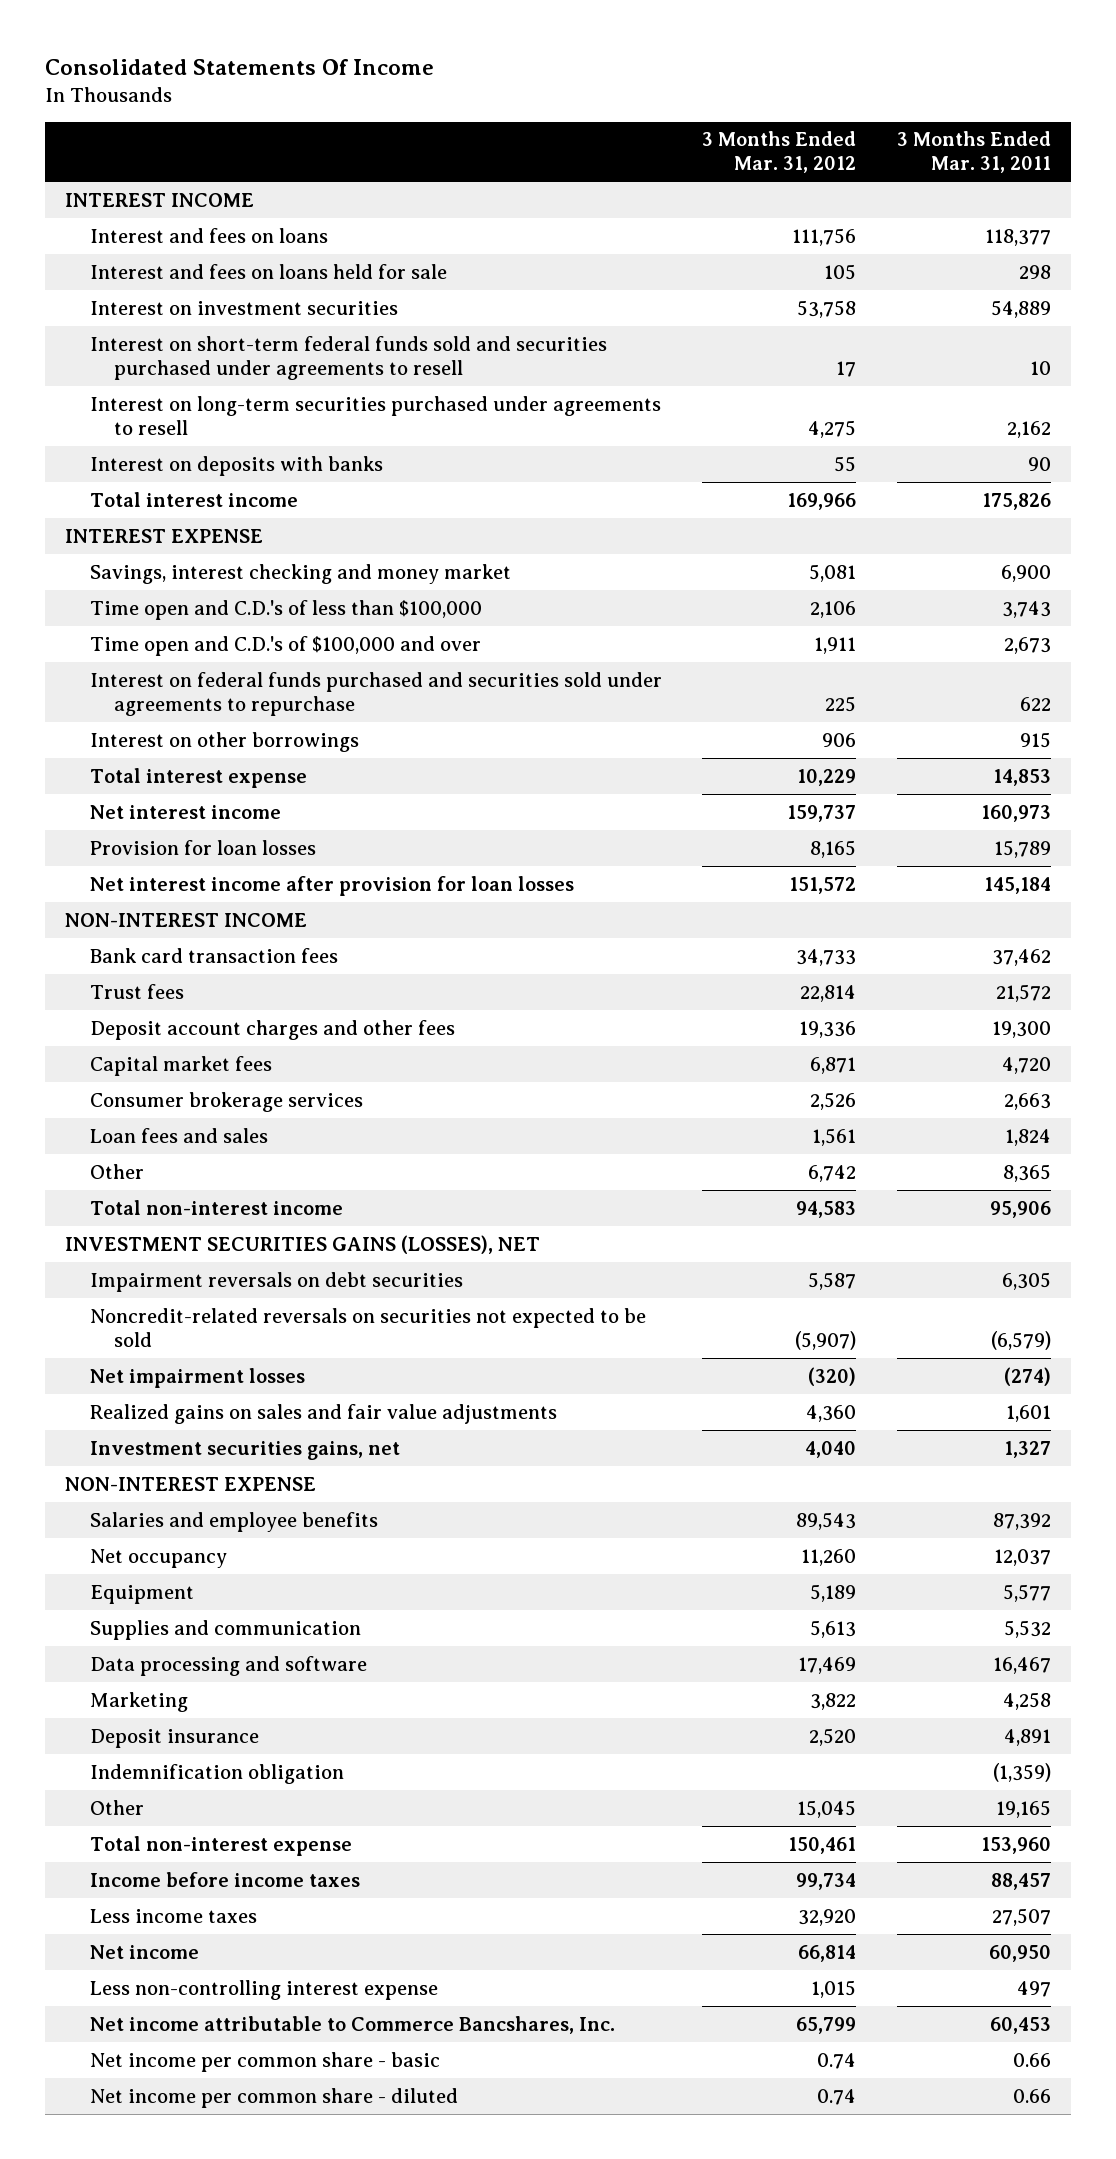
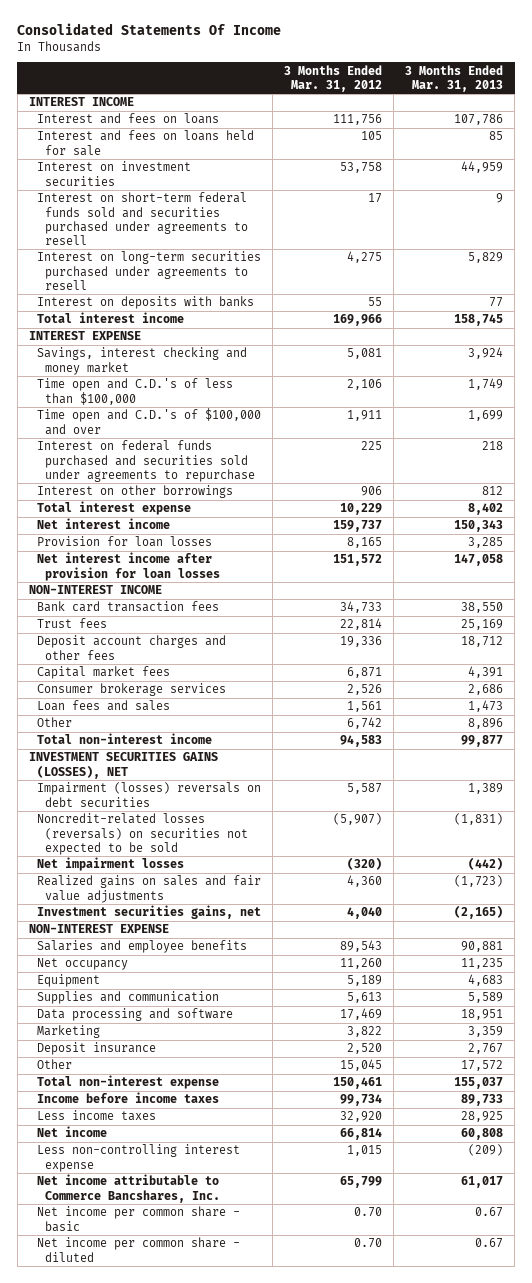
- | 3 Months Ended Mar. 31, 2012 | 3 Months Ended Mar. 31, 2011
+ | 3 Months Ended Mar. 31, 2012 | 3 Months Ended Mar. 31, 2013
- Impairment reversals on debt securities | 5,587 | 6,305
- Noncredit-related reversals on securities not expected to be sold | (5,907) | (6,579)
+ Impairment (losses) reversals on debt securities | 5,587 | 1,389
+ Noncredit-related losses (reversals) on securities not expected to be sold | (5,907) | (1,831)
- Indemnification obligation | | (1,359)
- Net income per common share - basic | 0.74 | 0.66
- Net income per common share - diluted | 0.74 | 0.66
+ Net income per common share - basic | 0.70 | 0.67
+ Net income per common share - diluted | 0.70 | 0.67

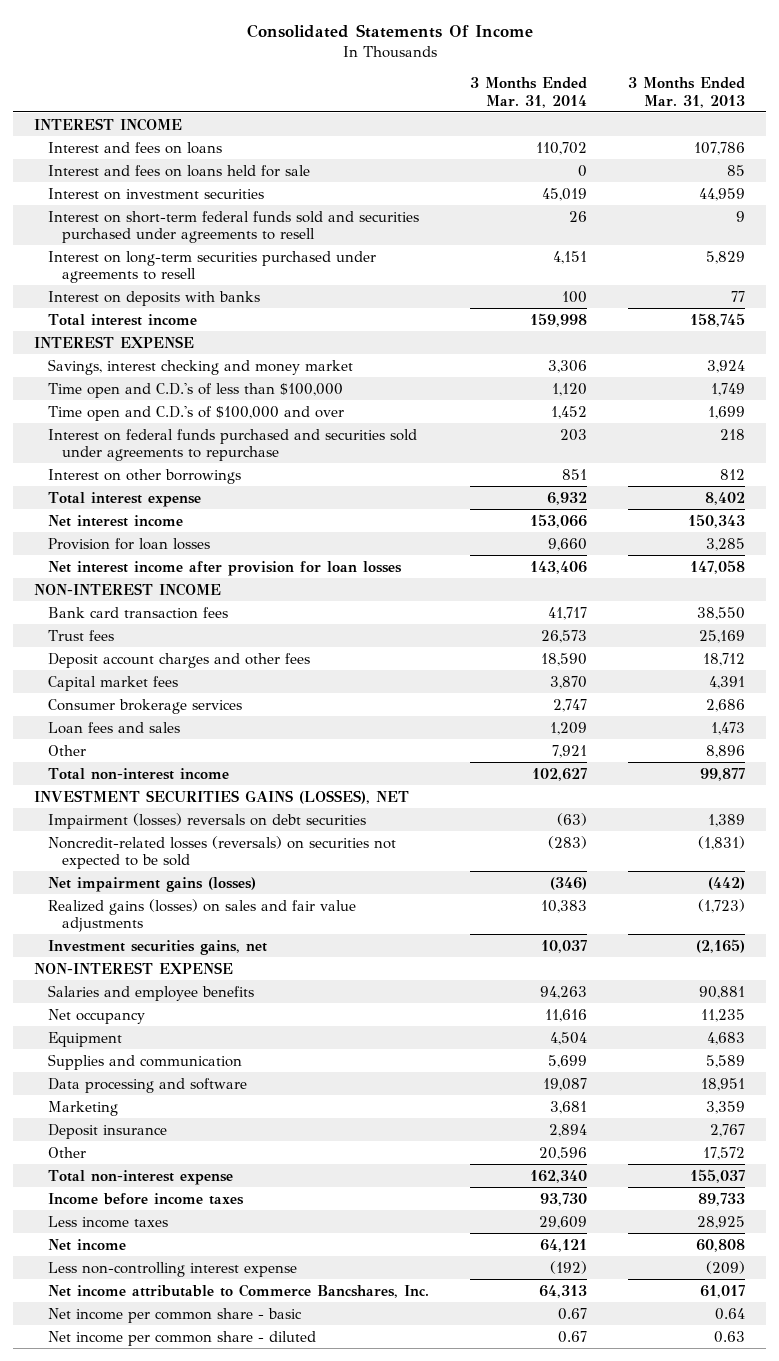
- | 3 Months Ended Mar. 31, 2012 | 3 Months Ended Mar. 31, 2013
+ | 3 Months Ended Mar. 31, 2014 | 3 Months Ended Mar. 31, 2013
- Net impairment losses | (320) | (442)
- Realized gains on sales and fair value adjustments | 4,360 | (1,723)
+ Net impairment gains (losses) | (346) | (442)
+ Realized gains (losses) on sales and fair value adjustments | 10,383 | (1,723)
- Net income per common share - basic | 0.70 | 0.67
- Net income per common share - diluted | 0.70 | 0.67
+ Net income per common share - basic | 0.67 | 0.64
+ Net income per common share - diluted | 0.67 | 0.63

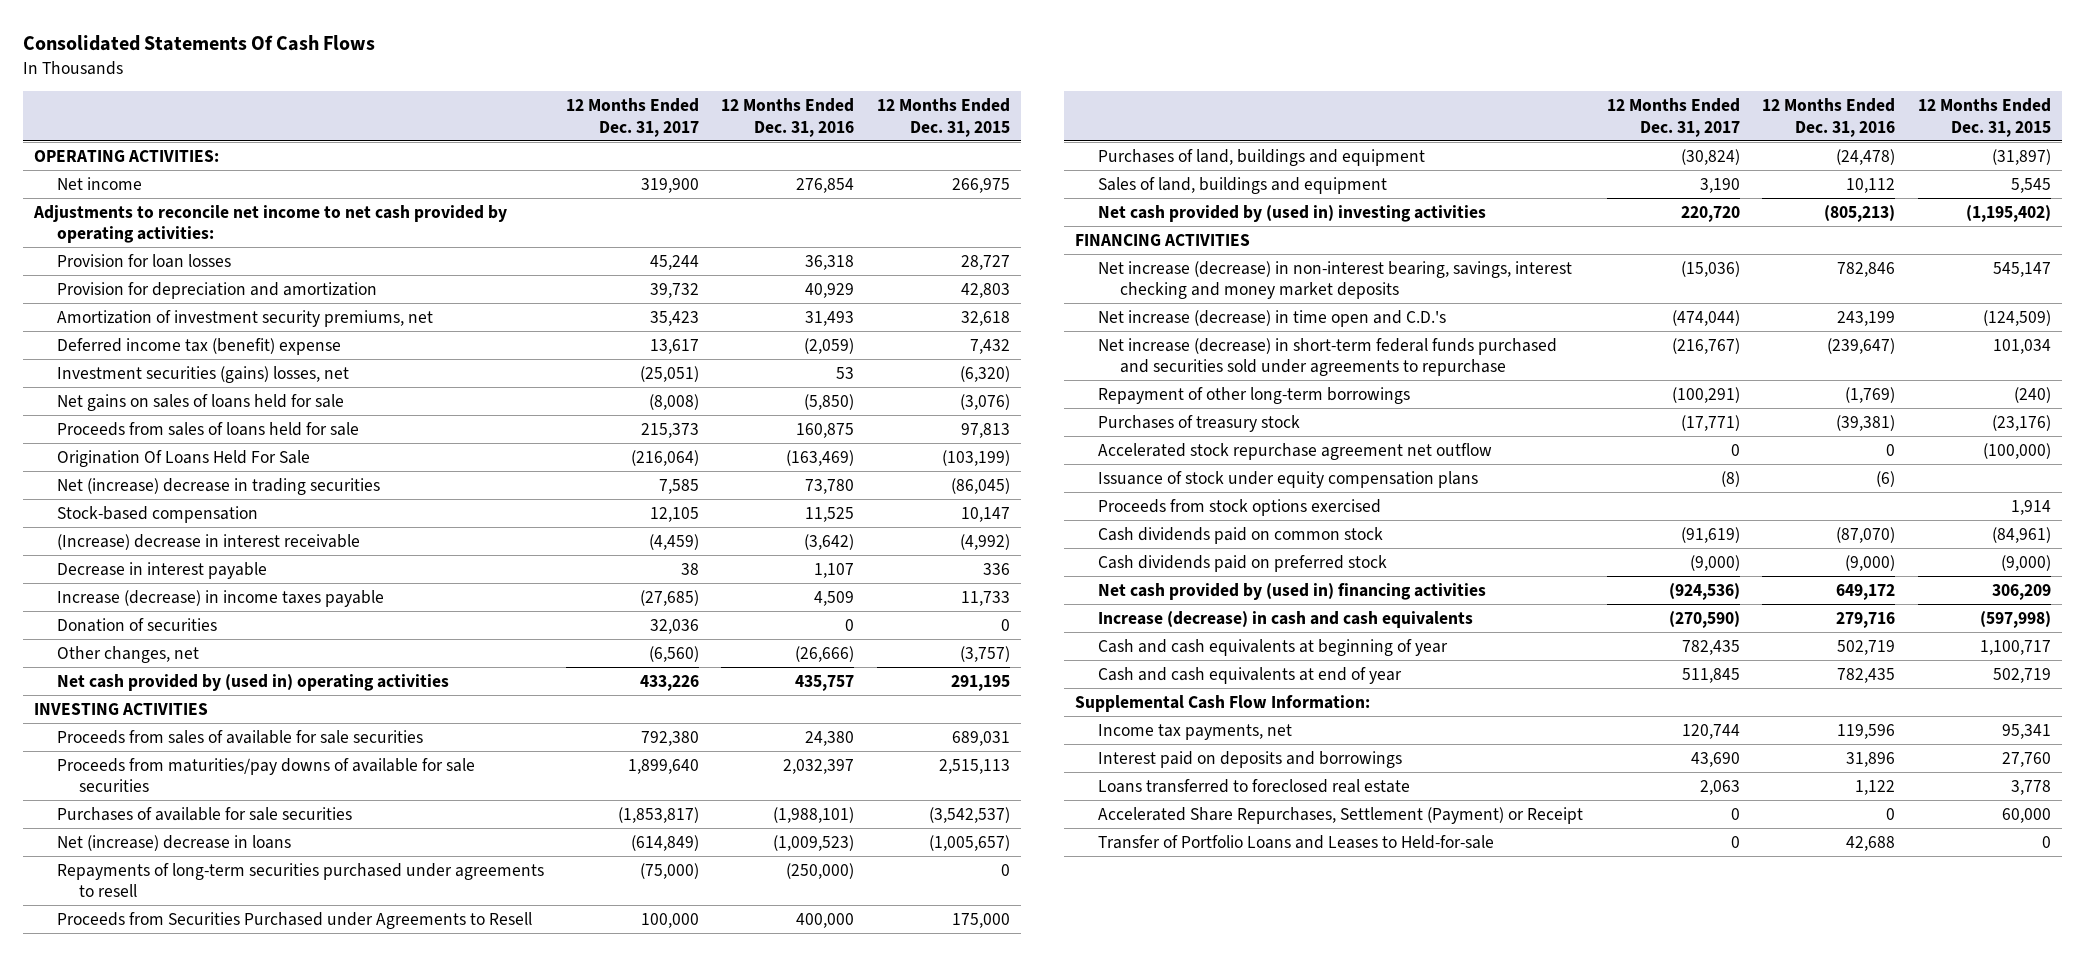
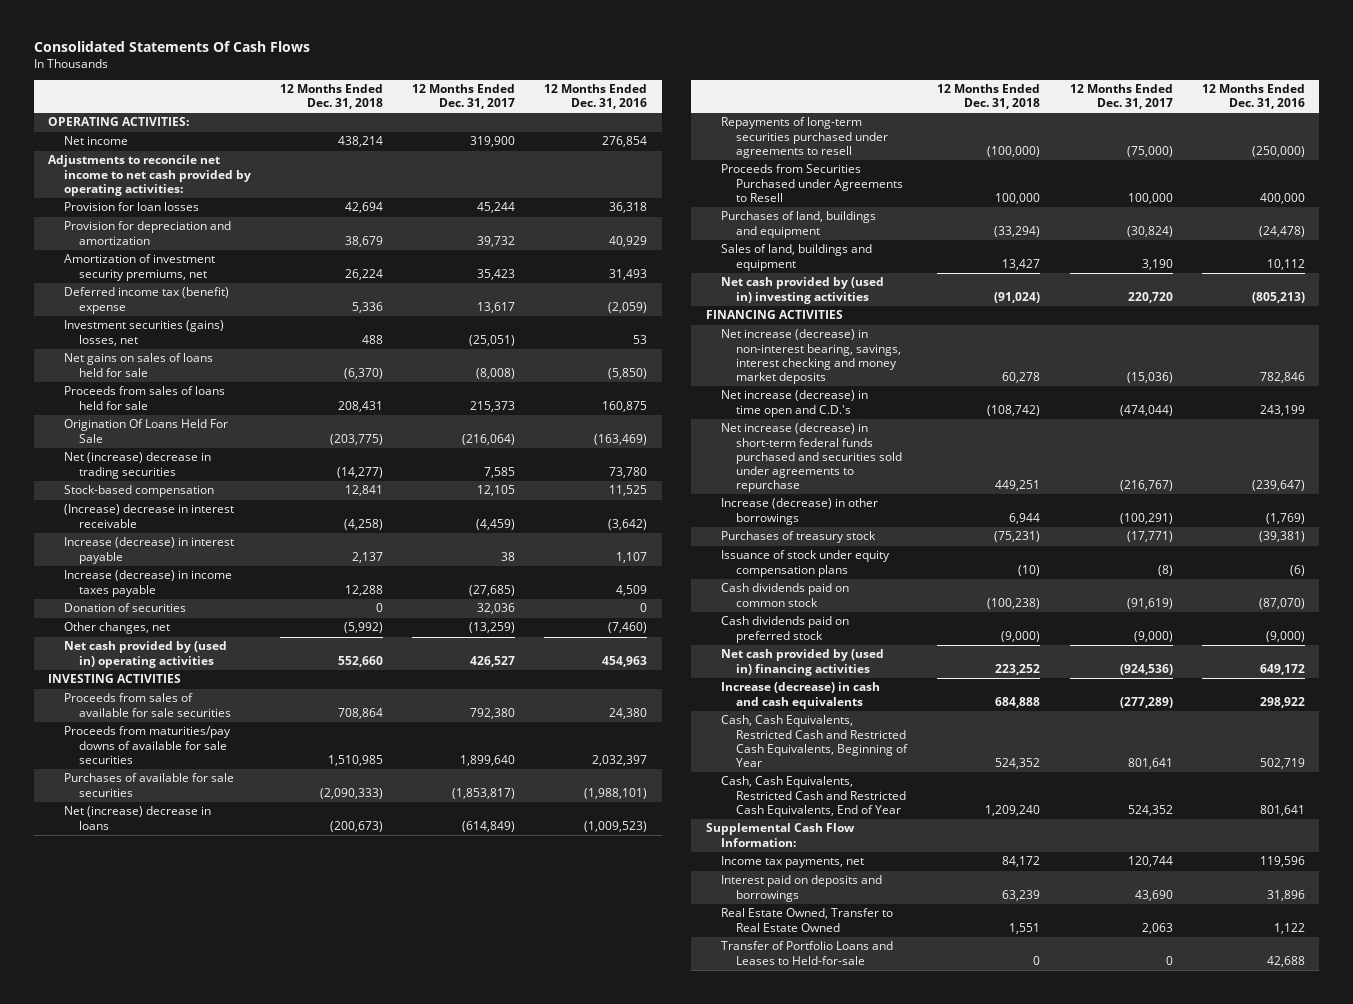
- | 12 Months Ended Dec. 31, 2017 | 12 Months Ended Dec. 31, 2016 | 12 Months Ended Dec. 31, 2015
+ | 12 Months Ended Dec. 31, 2018 | 12 Months Ended Dec. 31, 2017 | 12 Months Ended Dec. 31, 2016
- Decrease in interest payable | 38 | 1,107 | 336
+ Increase (decrease) in interest payable | 2,137 | 38 | 1,107
- Other changes, net | (6,560) | (26,666) | (3,757)
- Net cash provided by (used in) operating activities | 433,226 | 435,757 | 291,195
+ Other changes, net | (5,992) | (13,259) | (7,460)
+ Net cash provided by (used in) operating activities | 552,660 | 426,527 | 454,963
- Repayment of other long-term borrowings | (100,291) | (1,769) | (240)
+ Increase (decrease) in other borrowings | 6,944 | (100,291) | (1,769)
- Accelerated stock repurchase agreement net outflow | 0 | 0 | (100,000)
- Proceeds from stock options exercised | | | 1,914
- Increase (decrease) in cash and cash equivalents | (270,590) | 279,716 | (597,998)
- Cash and cash equivalents at beginning of year | 782,435 | 502,719 | 1,100,717
- Cash and cash equivalents at end of year | 511,845 | 782,435 | 502,719
+ Increase (decrease) in cash and cash equivalents | 684,888 | (277,289) | 298,922
+ Cash, Cash Equivalents, Restricted Cash and Restricted Cash Equivalents, Beginning of Year | 524,352 | 801,641 | 502,719
+ Cash, Cash Equivalents, Restricted Cash and Restricted Cash Equivalents, End of Year | 1,209,240 | 524,352 | 801,641
- Loans transferred to foreclosed real estate | 2,063 | 1,122 | 3,778
- Accelerated Share Repurchases, Settlement (Payment) or Receipt | 0 | 0 | 60,000
+ Real Estate Owned, Transfer to Real Estate Owned | 1,551 | 2,063 | 1,122

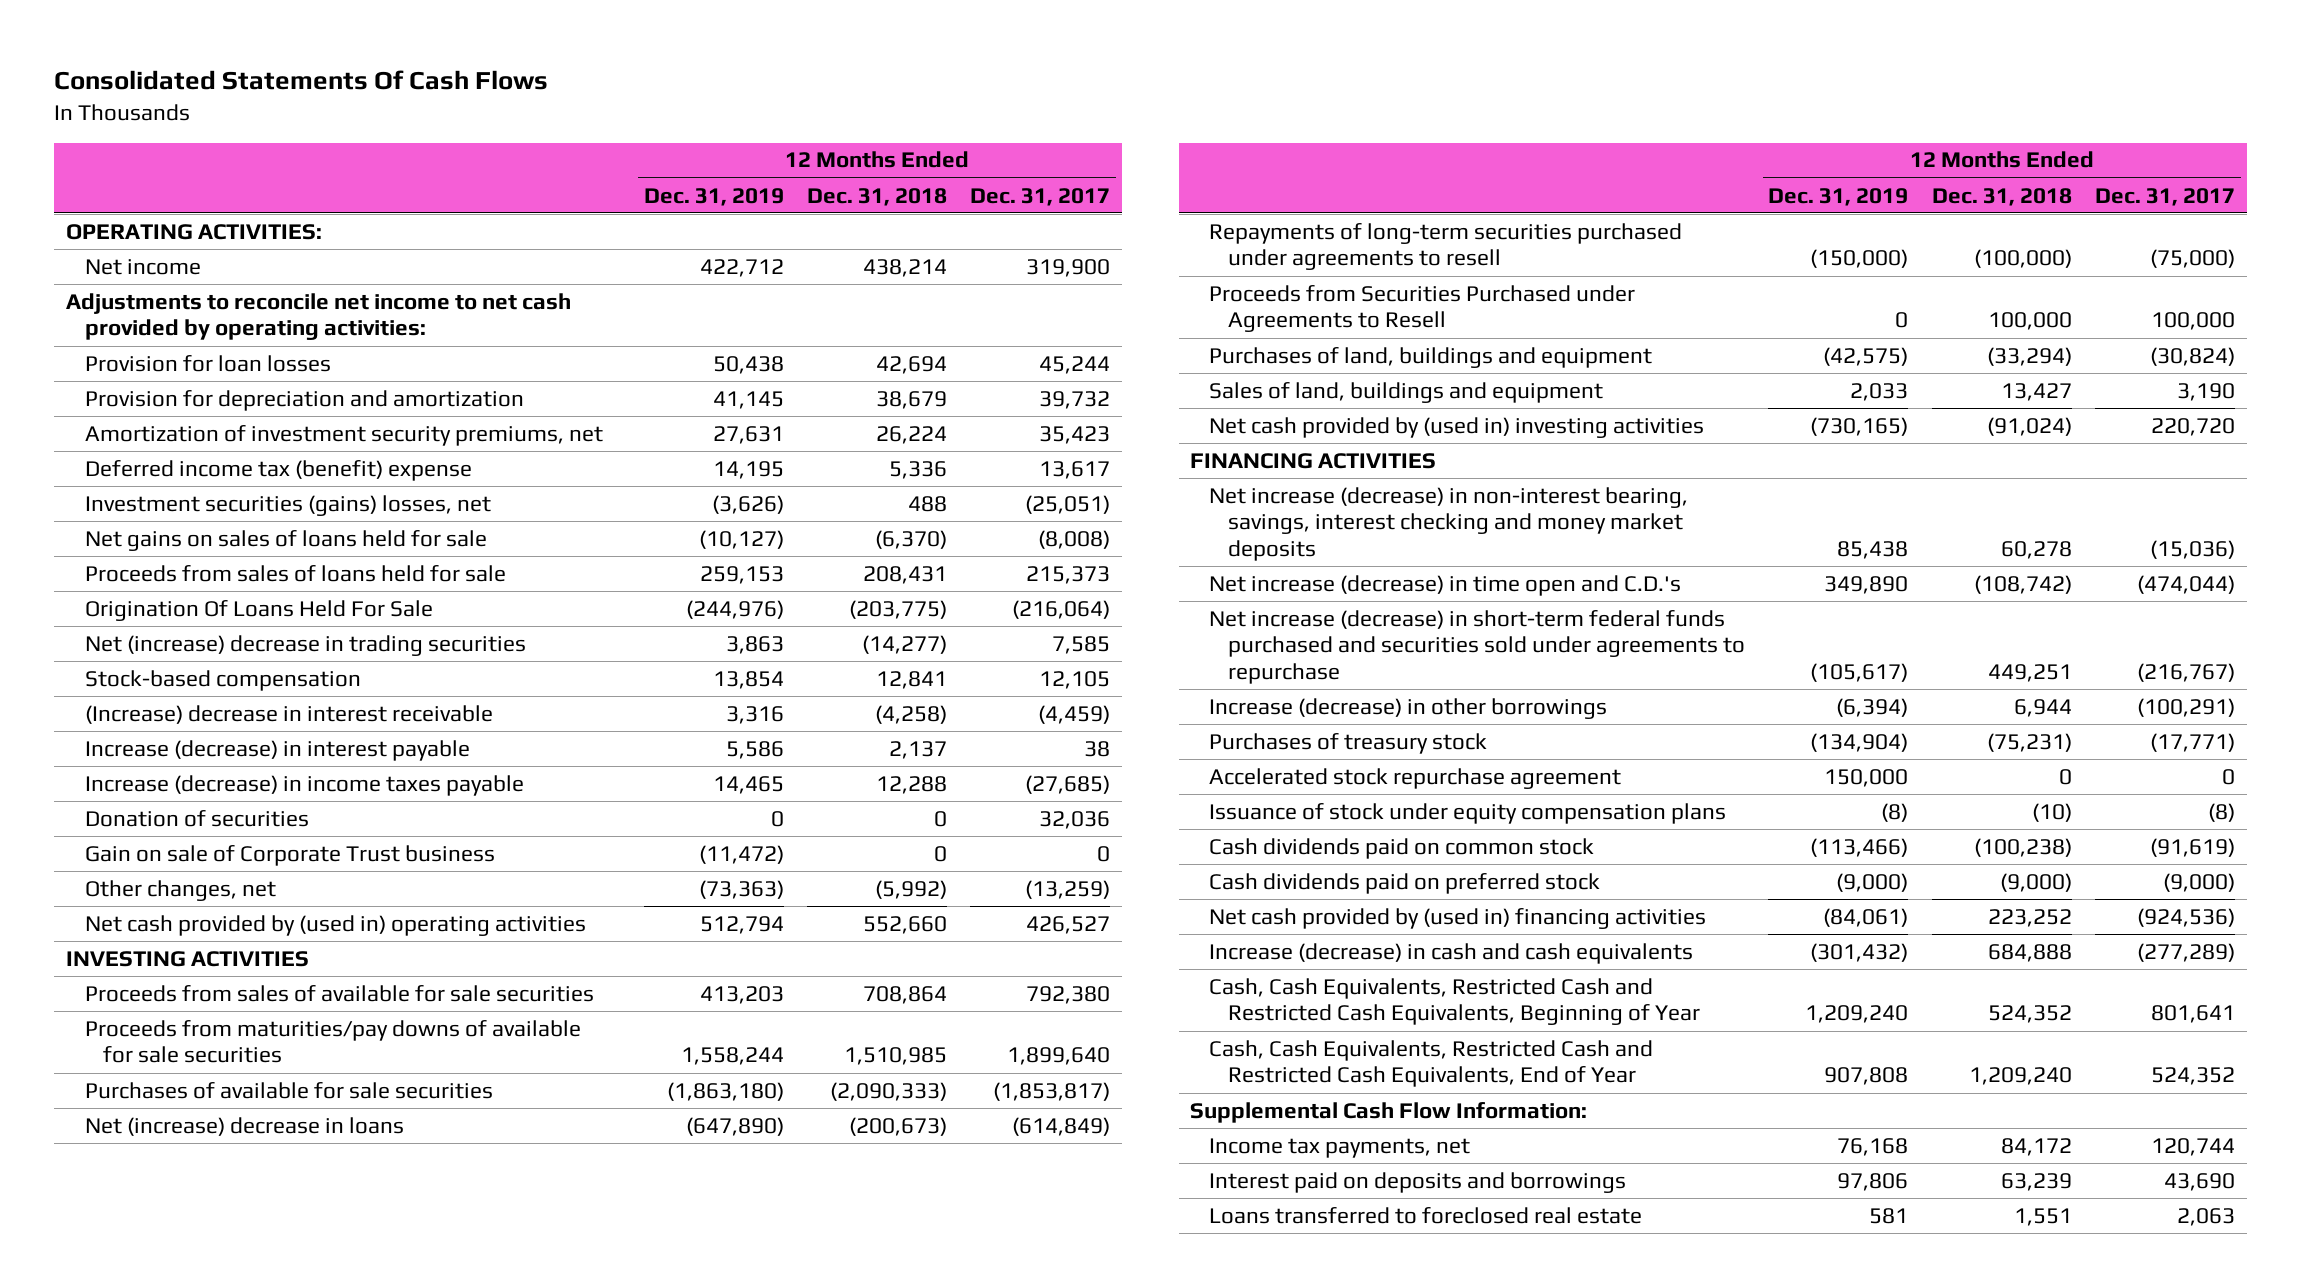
- | 12 Months Ended Dec. 31, 2018 | 12 Months Ended Dec. 31, 2017 | 12 Months Ended Dec. 31, 2016
+ | 12 Months Ended Dec. 31, 2019 | 12 Months Ended Dec. 31, 2018 | 12 Months Ended Dec. 31, 2017
+ Gain on sale of Corporate Trust business | (11,472) | 0 | 0
+ Accelerated stock repurchase agreement | 150,000 | 0 | 0
- Real Estate Owned, Transfer to Real Estate Owned | 1,551 | 2,063 | 1,122
- Transfer of Portfolio Loans and Leases to Held-for-sale | 0 | 0 | 42,688
+ Loans transferred to foreclosed real estate | 581 | 1,551 | 2,063

